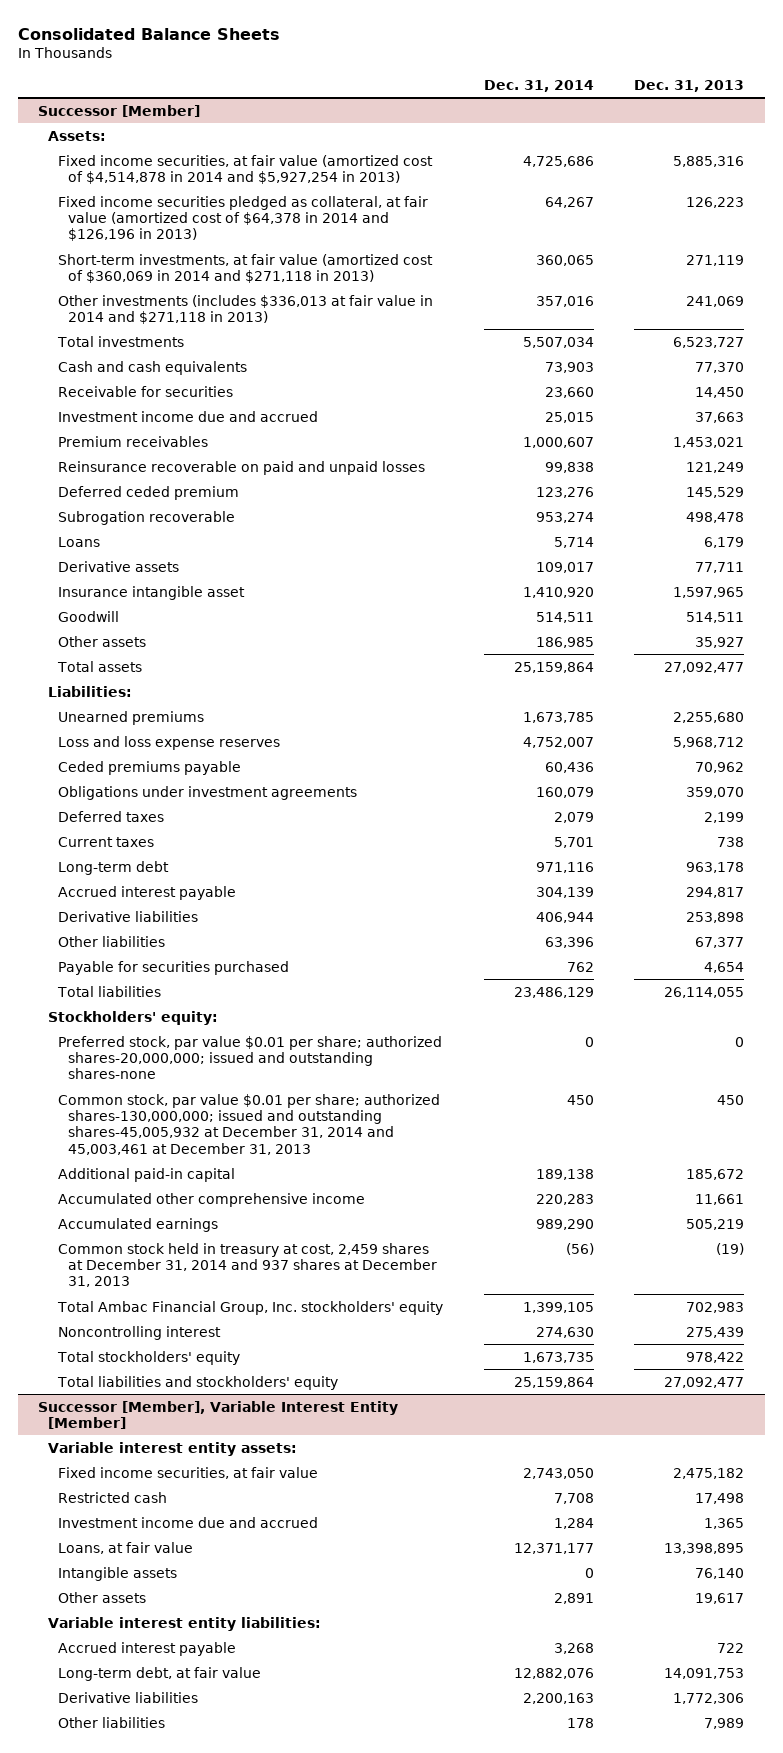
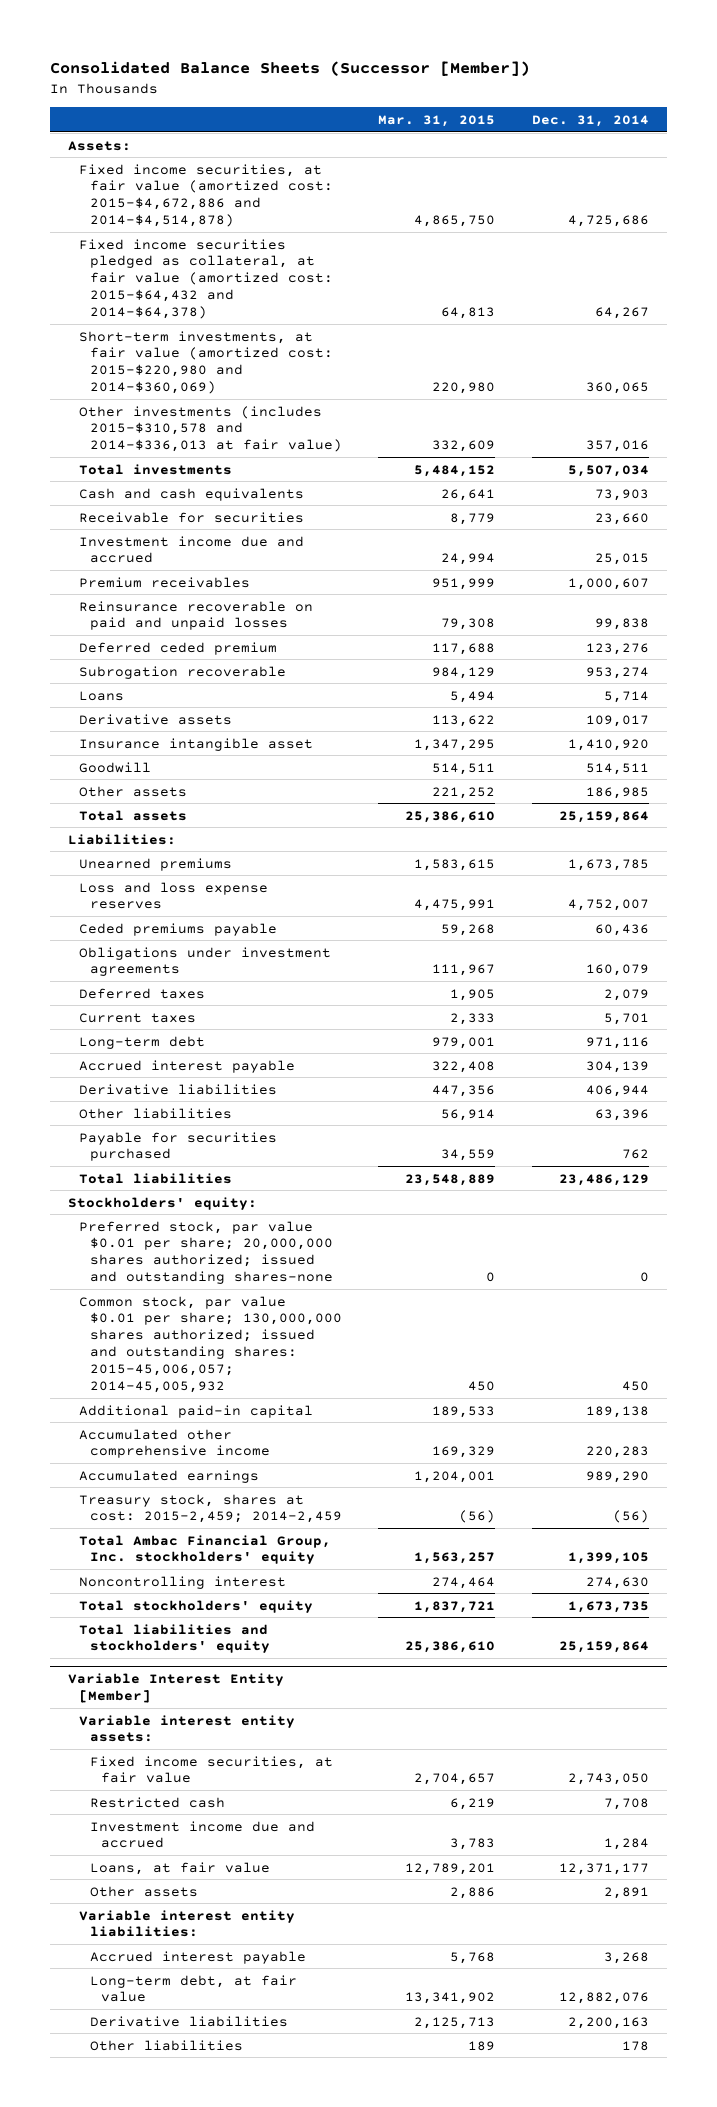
- Consolidated Balance Sheets
+ Consolidated Balance Sheets (Successor [Member])
- | Dec. 31, 2014 | Dec. 31, 2013
+ | Mar. 31, 2015 | Dec. 31, 2014
- Successor [Member]
- Fixed income securities, at fair value (amortized cost of $4,514,878 in 2014 and $5,927,254 in 2013) | 4,725,686 | 5,885,316
- Fixed income securities pledged as collateral, at fair value (amortized cost of $64,378 in 2014 and $126,196 in 2013) | 64,267 | 126,223
- Short-term investments, at fair value (amortized cost of $360,069 in 2014 and $271,118 in 2013) | 360,065 | 271,119
- Other investments (includes $336,013 at fair value in 2014 and $271,118 in 2013) | 357,016 | 241,069
+ Fixed income securities, at fair value (amortized cost: 2015-$4,672,886 and 2014-$4,514,878) | 4,865,750 | 4,725,686
+ Fixed income securities pledged as collateral, at fair value (amortized cost: 2015-$64,432 and 2014-$64,378) | 64,813 | 64,267
+ Short-term investments, at fair value (amortized cost: 2015-$220,980 and 2014-$360,069) | 220,980 | 360,065
+ Other investments (includes 2015-$310,578 and 2014-$336,013 at fair value) | 332,609 | 357,016
- Preferred stock, par value $0.01 per share; authorized shares-20,000,000; issued and outstanding shares-none | 0 | 0
- Common stock, par value $0.01 per share; authorized shares-130,000,000; issued and outstanding shares-45,005,932 at December 31, 2014 and 45,003,461 at December 31, 2013 | 450 | 450
+ Preferred stock, par value $0.01 per share; 20,000,000 shares authorized; issued and outstanding shares-none | 0 | 0
+ Common stock, par value $0.01 per share; 130,000,000 shares authorized; issued and outstanding shares: 2015-45,006,057; 2014-45,005,932 | 450 | 450
- Common stock held in treasury at cost, 2,459 shares at December 31, 2014 and 937 shares at December 31, 2013 | (56) | (19)
+ Treasury stock, shares at cost: 2015-2,459; 2014-2,459 | (56) | (56)
- Successor [Member], Variable Interest Entity [Member]
+ Variable Interest Entity [Member]
- Intangible assets | 0 | 76,140

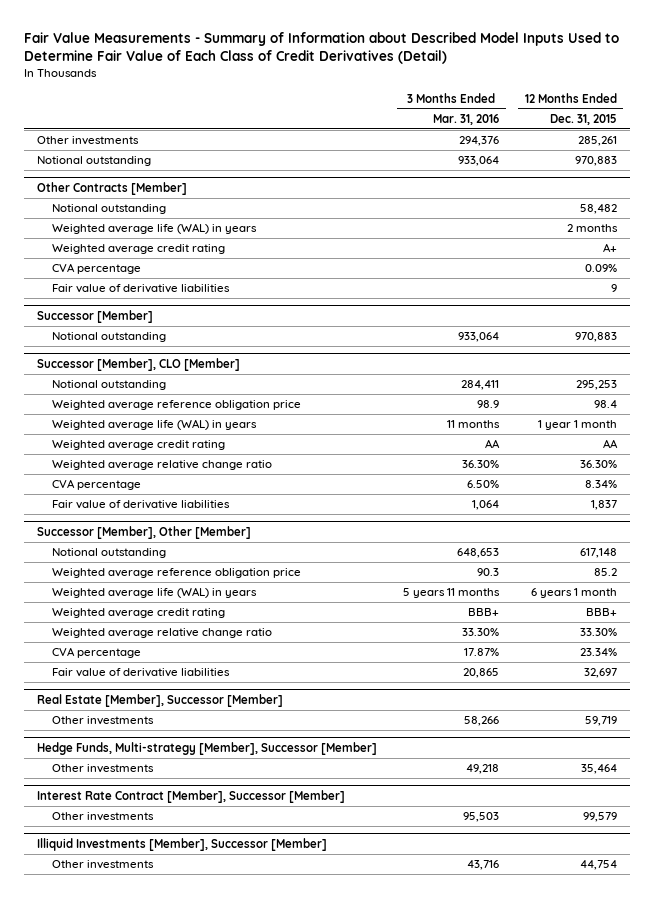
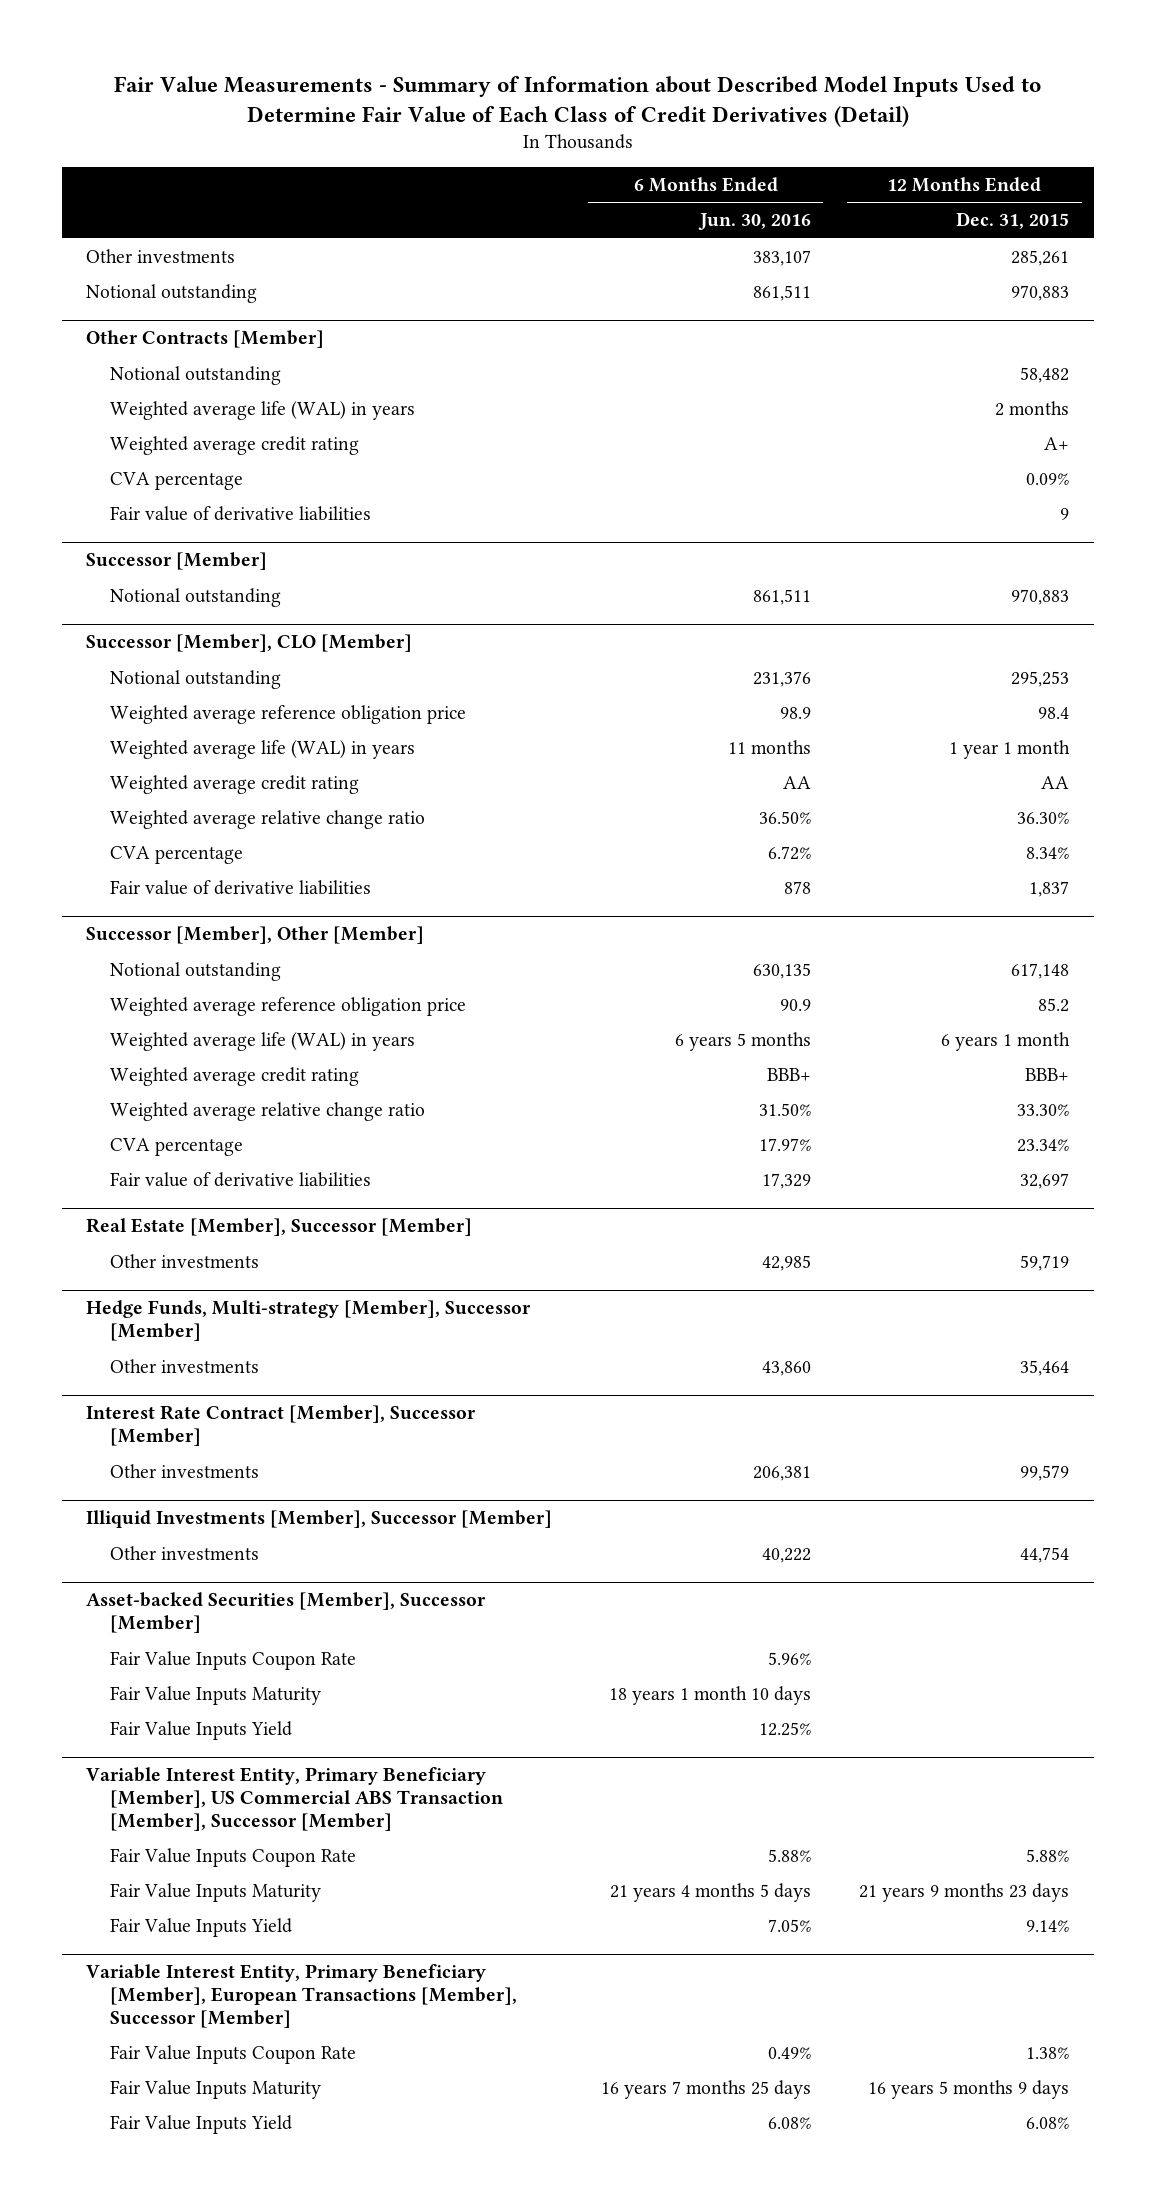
- | 3 Months Ended Mar. 31, 2016 | 12 Months Ended Dec. 31, 2015
+ | 6 Months Ended Jun. 30, 2016 | 12 Months Ended Dec. 31, 2015
+ Asset-backed Securities [Member], Successor [Member]
+ Fair Value Inputs Coupon Rate | 5.96% |
+ Fair Value Inputs Maturity | 18 years 1 month 10 days |
+ Fair Value Inputs Yield | 12.25% |
+ Variable Interest Entity, Primary Beneficiary [Member], US Commercial ABS Transaction [Member], Successor [Member]
+ Fair Value Inputs Coupon Rate | 5.88% | 5.88%
+ Fair Value Inputs Maturity | 21 years 4 months 5 days | 21 years 9 months 23 days
+ Fair Value Inputs Yield | 7.05% | 9.14%
+ Variable Interest Entity, Primary Beneficiary [Member], European Transactions [Member], Successor [Member]
+ Fair Value Inputs Coupon Rate | 0.49% | 1.38%
+ Fair Value Inputs Maturity | 16 years 7 months 25 days | 16 years 5 months 9 days
+ Fair Value Inputs Yield | 6.08% | 6.08%

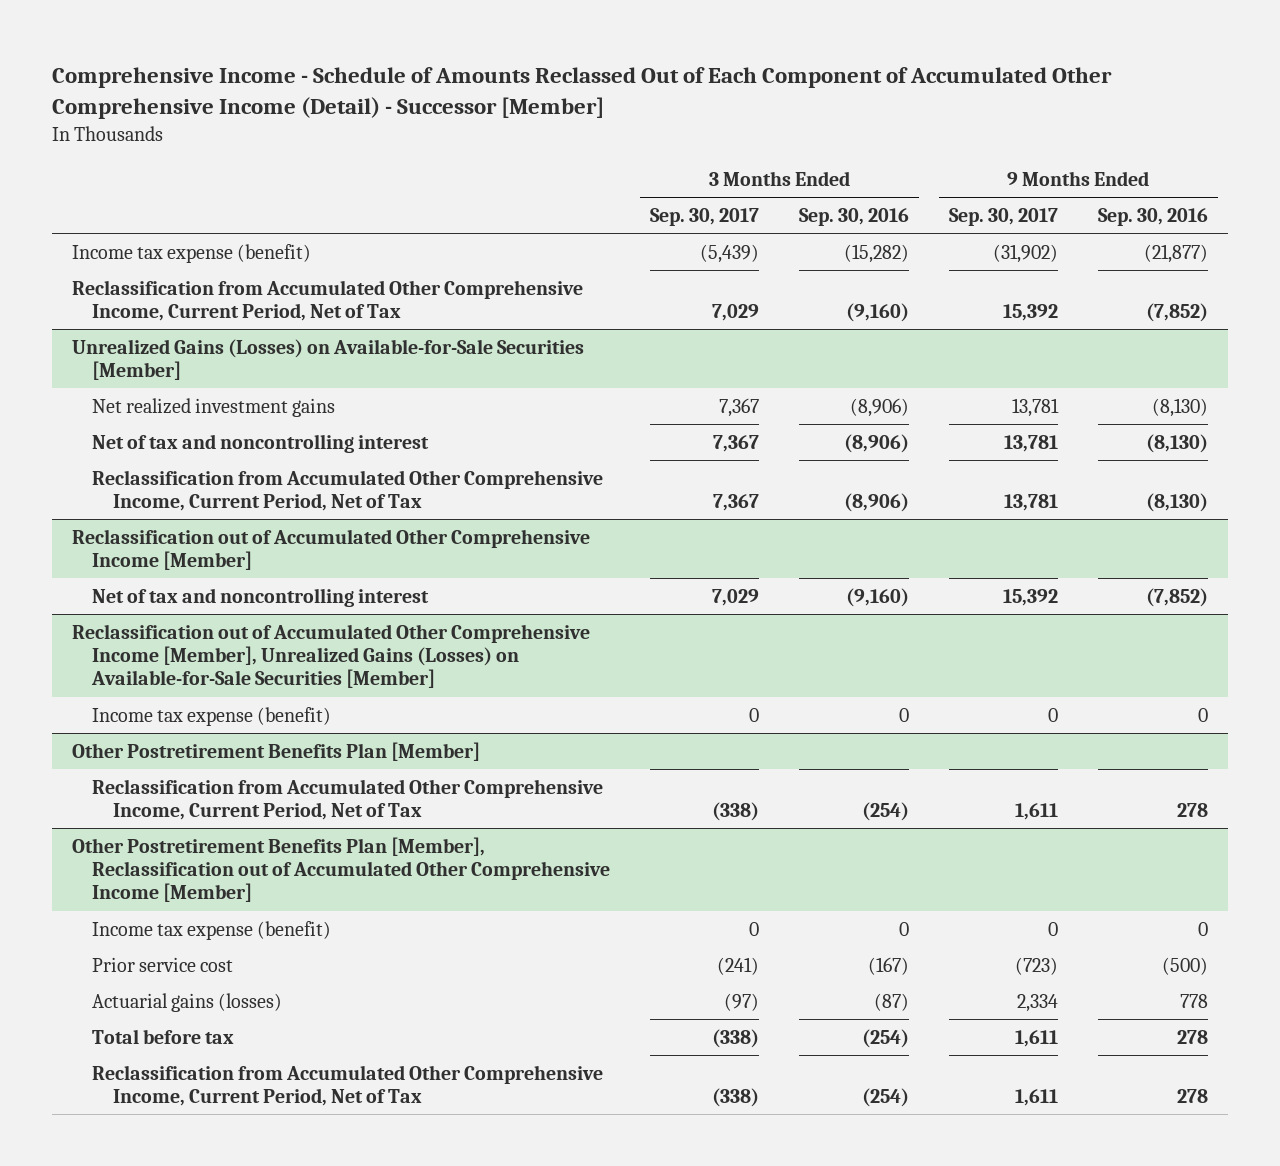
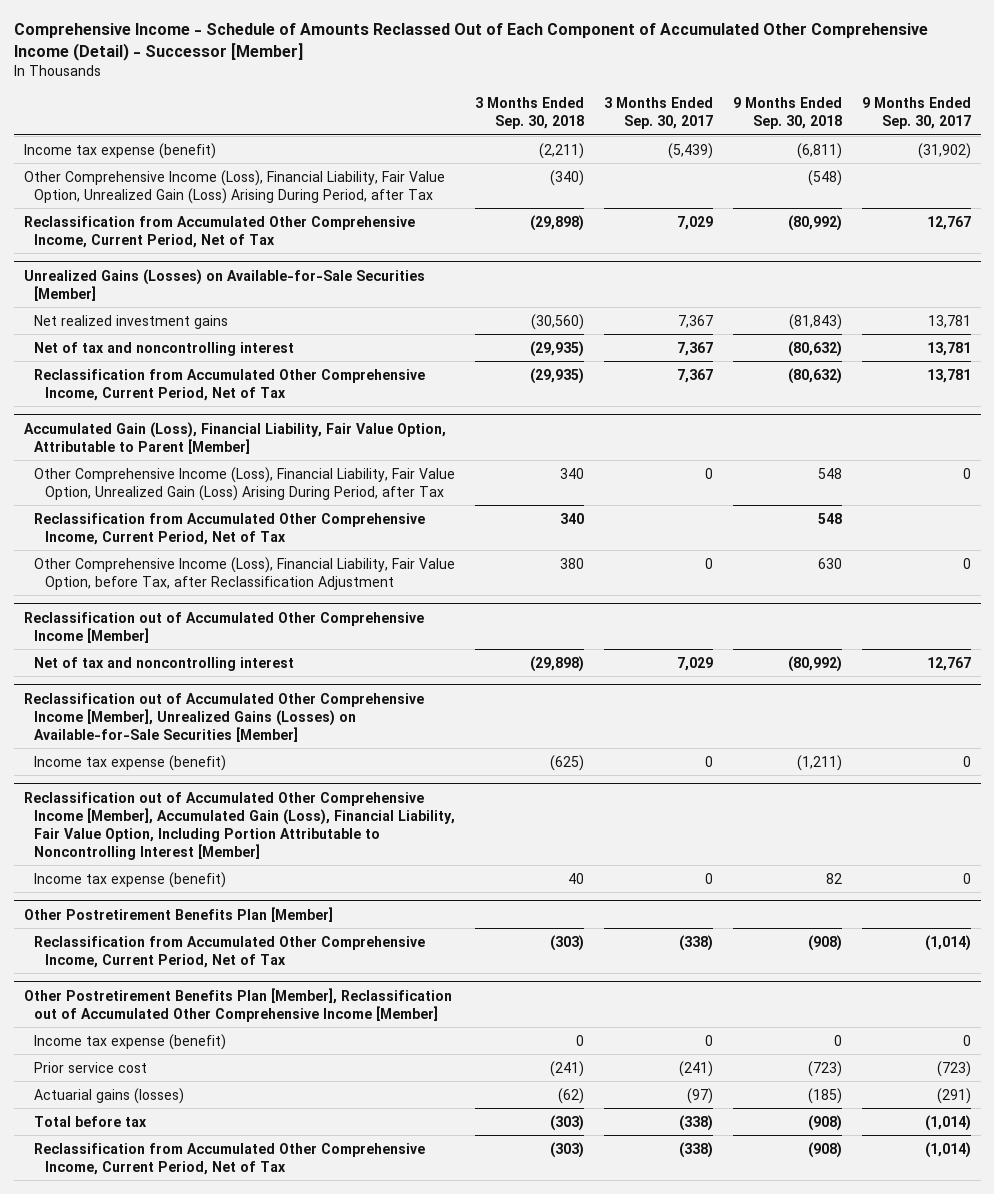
- | 3 Months Ended Sep. 30, 2017 | 3 Months Ended Sep. 30, 2016 | 9 Months Ended Sep. 30, 2017 | 9 Months Ended Sep. 30, 2016
+ | 3 Months Ended Sep. 30, 2018 | 3 Months Ended Sep. 30, 2017 | 9 Months Ended Sep. 30, 2018 | 9 Months Ended Sep. 30, 2017
- Reclassification from Accumulated Other Comprehensive Income, Current Period, Net of Tax | 7,029 | (9,160) | 15,392 | (7,852)
+ Other Comprehensive Income (Loss), Financial Liability, Fair Value Option, Unrealized Gain (Loss) Arising During Period, after Tax | (340) | | (548) |
+ Reclassification from Accumulated Other Comprehensive Income, Current Period, Net of Tax | (29,898) | 7,029 | (80,992) | 12,767
+ Accumulated Gain (Loss), Financial Liability, Fair Value Option, Attributable to Parent [Member]
+ Other Comprehensive Income (Loss), Financial Liability, Fair Value Option, Unrealized Gain (Loss) Arising During Period, after Tax | 340 | 0 | 548 | 0
+ Reclassification from Accumulated Other Comprehensive Income, Current Period, Net of Tax | 340 | | 548 |
+ Other Comprehensive Income (Loss), Financial Liability, Fair Value Option, before Tax, after Reclassification Adjustment | 380 | 0 | 630 | 0
@ Reclassification out of Accumulated Other Comprehensive Income [Member]
- Net of tax and noncontrolling interest | 7,029 | (9,160) | 15,392 | (7,852)
+ Net of tax and noncontrolling interest | (29,898) | 7,029 | (80,992) | 12,767
+ Reclassification out of Accumulated Other Comprehensive Income [Member], Accumulated Gain (Loss), Financial Liability, Fair Value Option, Including Portion Attributable to Noncontrolling Interest [Member]
+ Income tax expense (benefit) | 40 | 0 | 82 | 0
@ Other Postretirement Benefits Plan [Member]
- Reclassification from Accumulated Other Comprehensive Income, Current Period, Net of Tax | (338) | (254) | 1,611 | 278
+ Reclassification from Accumulated Other Comprehensive Income, Current Period, Net of Tax | (303) | (338) | (908) | (1,014)
@ Other Postretirement Benefits Plan [Member], Reclassification out of Accumulated Other Comprehensive Income [Member]
- Actuarial gains (losses) | (97) | (87) | 2,334 | 778
- Total before tax | (338) | (254) | 1,611 | 278
- Reclassification from Accumulated Other Comprehensive Income, Current Period, Net of Tax | (338) | (254) | 1,611 | 278
+ Actuarial gains (losses) | (62) | (97) | (185) | (291)
+ Total before tax | (303) | (338) | (908) | (1,014)
+ Reclassification from Accumulated Other Comprehensive Income, Current Period, Net of Tax | (303) | (338) | (908) | (1,014)

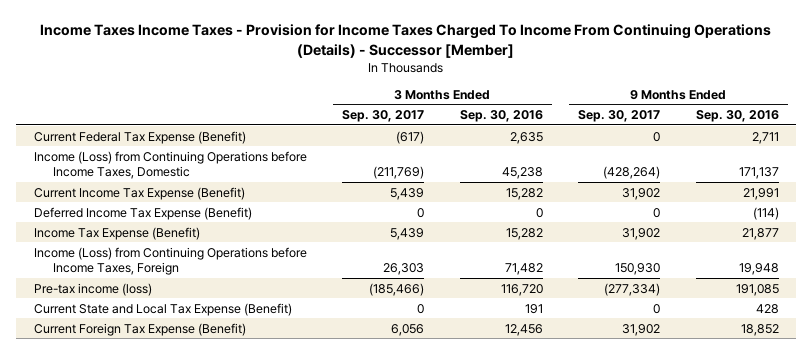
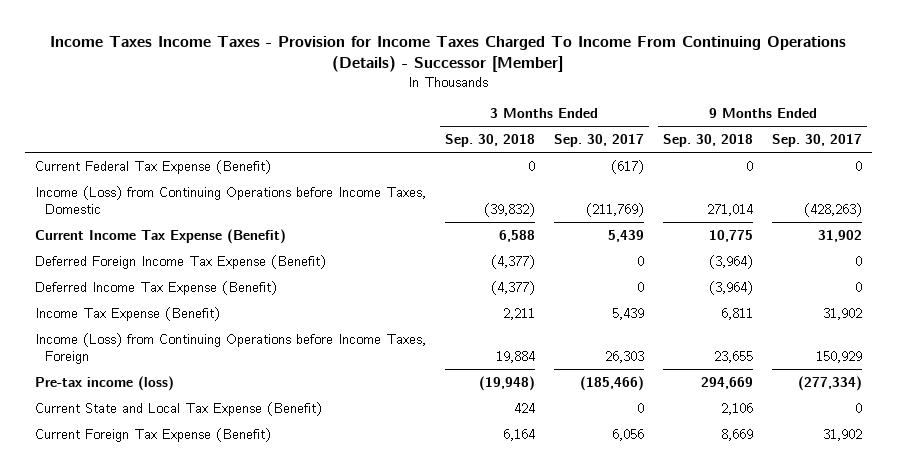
- | 3 Months Ended Sep. 30, 2017 | 3 Months Ended Sep. 30, 2016 | 9 Months Ended Sep. 30, 2017 | 9 Months Ended Sep. 30, 2016
+ | 3 Months Ended Sep. 30, 2018 | 3 Months Ended Sep. 30, 2017 | 9 Months Ended Sep. 30, 2018 | 9 Months Ended Sep. 30, 2017
- Income (Loss) from Continuing Operations before Income Taxes, Domestic | (211,769) | 45,238 | (428,264) | 171,137
+ Income (Loss) from Continuing Operations before Income Taxes, Domestic | (39,832) | (211,769) | 271,014 | (428,263)
+ Deferred Foreign Income Tax Expense (Benefit) | (4,377) | 0 | (3,964) | 0
- Income (Loss) from Continuing Operations before Income Taxes, Foreign | 26,303 | 71,482 | 150,930 | 19,948
+ Income (Loss) from Continuing Operations before Income Taxes, Foreign | 19,884 | 26,303 | 23,655 | 150,929

